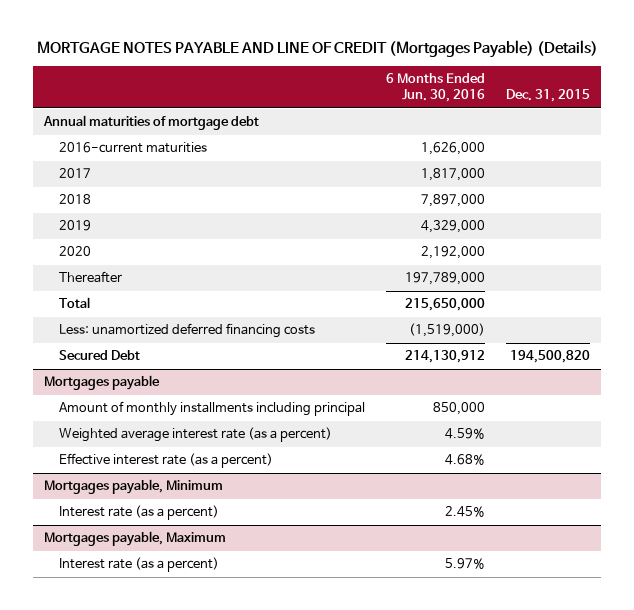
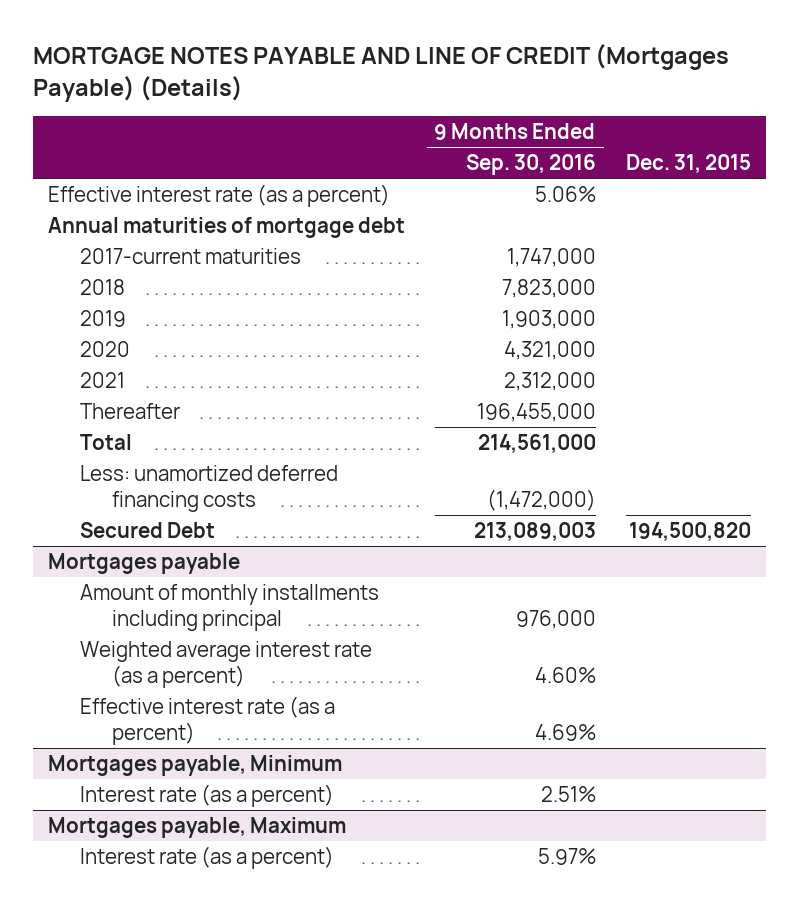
- | 6 Months Ended Jun. 30, 2016 | Dec. 31, 2015
+ | 9 Months Ended Sep. 30, 2016 | Dec. 31, 2015
+ Effective interest rate (as a percent) | 5.06% |
- 2016-current maturities | 1,626,000 |
- 2017 | 1,817,000 |
+ 2017-current maturities | 1,747,000 |
+ 2021 | 2,312,000 |

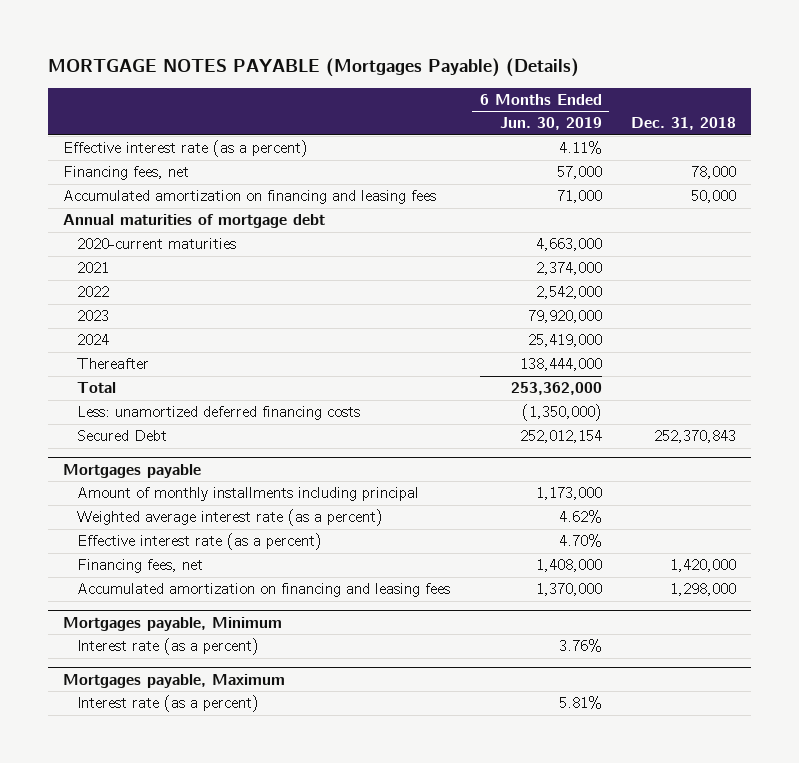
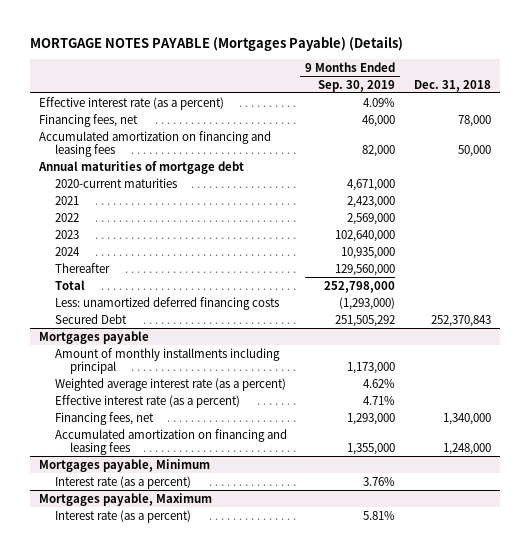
- | 6 Months Ended Jun. 30, 2019 | Dec. 31, 2018
+ | 9 Months Ended Sep. 30, 2019 | Dec. 31, 2018
@ Mortgages payable
- Financing fees, net | 1,408,000 | 1,420,000
- Accumulated amortization on financing and leasing fees | 1,370,000 | 1,298,000
+ Financing fees, net | 1,293,000 | 1,340,000
+ Accumulated amortization on financing and leasing fees | 1,355,000 | 1,248,000

